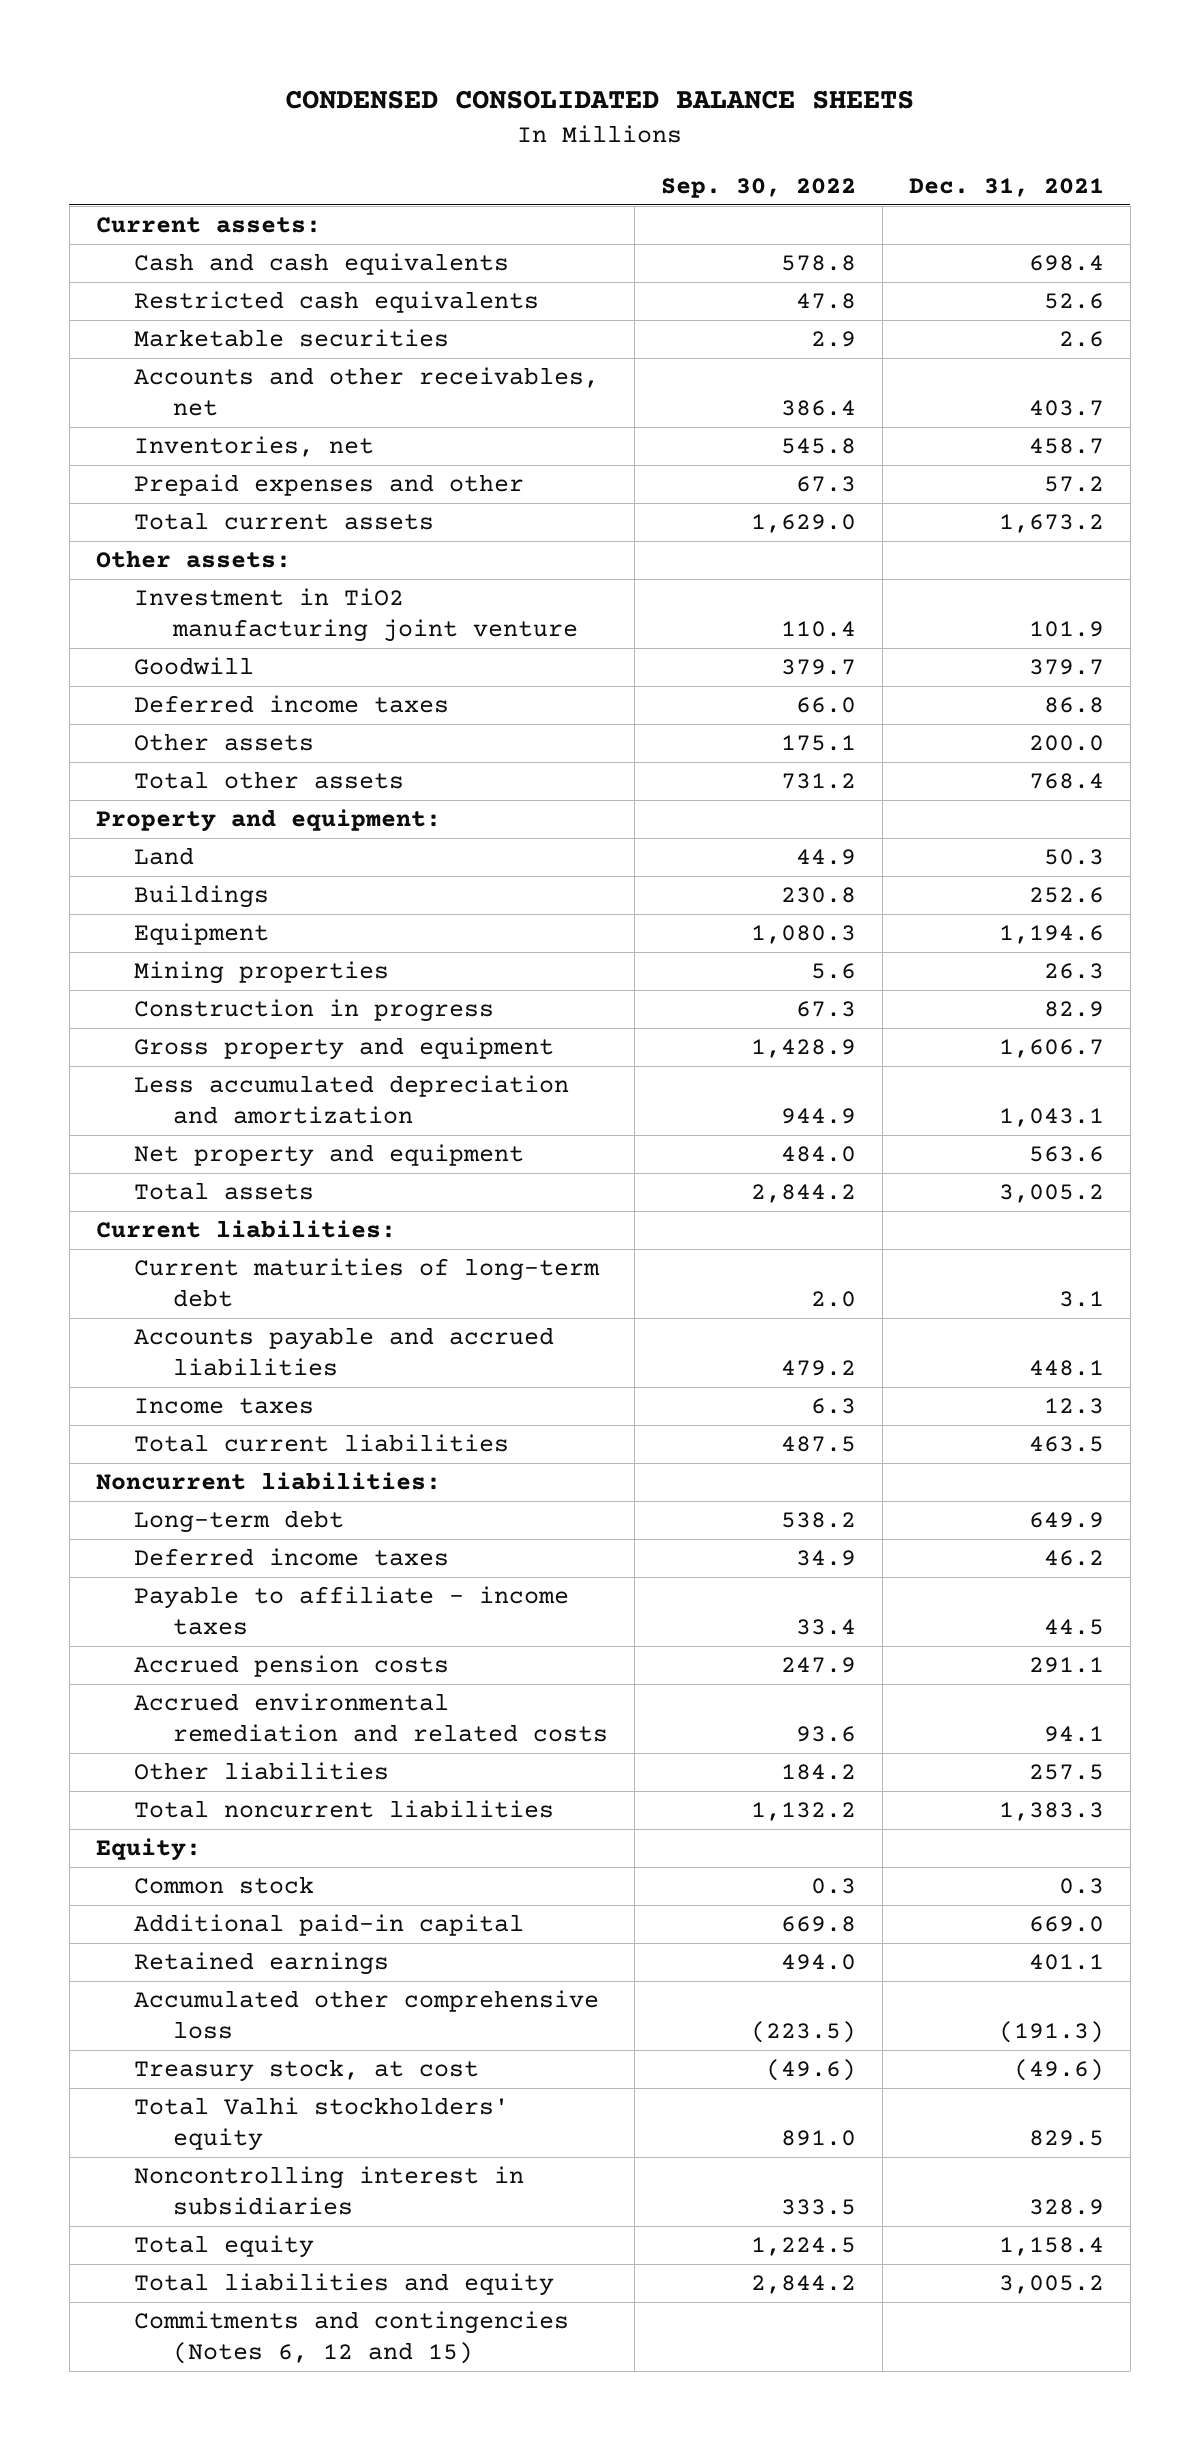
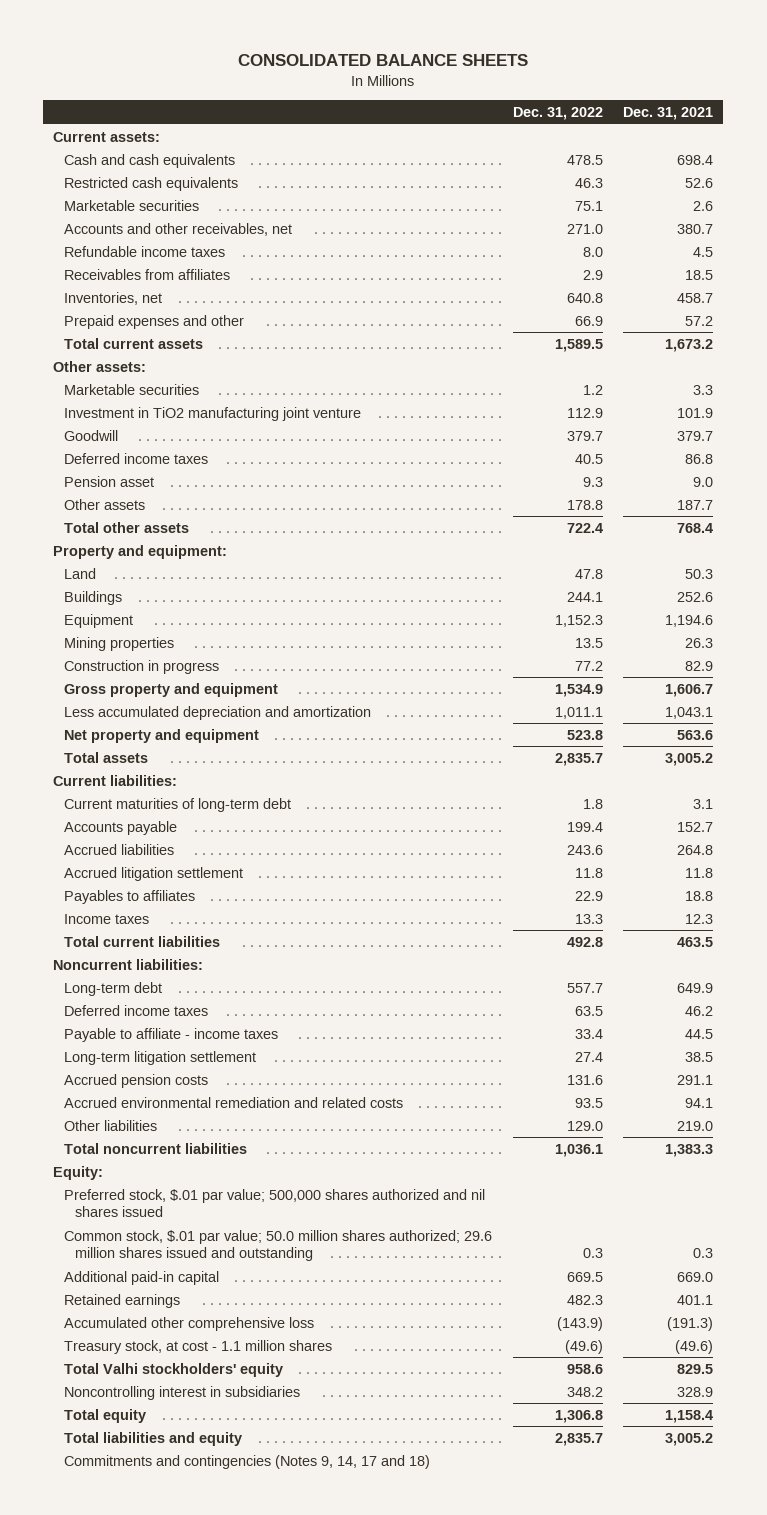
- CONDENSED CONSOLIDATED BALANCE SHEETS
+ CONSOLIDATED BALANCE SHEETS
- | Sep. 30, 2022 | Dec. 31, 2021
+ | Dec. 31, 2022 | Dec. 31, 2021
- Accounts and other receivables, net | 386.4 | 403.7
+ Accounts and other receivables, net | 271.0 | 380.7
+ Refundable income taxes | 8.0 | 4.5
+ Receivables from affiliates | 2.9 | 18.5
+ Marketable securities | 1.2 | 3.3
- Other assets | 175.1 | 200.0
+ Pension asset | 9.3 | 9.0
+ Other assets | 178.8 | 187.7
- Accounts payable and accrued liabilities | 479.2 | 448.1
+ Accounts payable | 199.4 | 152.7
+ Accrued liabilities | 243.6 | 264.8
+ Accrued litigation settlement | 11.8 | 11.8
+ Payables to affiliates | 22.9 | 18.8
+ Long-term litigation settlement | 27.4 | 38.5
- Other liabilities | 184.2 | 257.5
+ Other liabilities | 129.0 | 219.0
- Common stock | 0.3 | 0.3
+ Preferred stock, $.01 par value; 500,000 shares authorized and nil shares issued
+ Common stock, $.01 par value; 50.0 million shares authorized; 29.6 million shares issued and outstanding | 0.3 | 0.3
- Treasury stock, at cost | (49.6) | (49.6)
+ Treasury stock, at cost - 1.1 million shares | (49.6) | (49.6)
- Commitments and contingencies (Notes 6, 12 and 15)
+ Commitments and contingencies (Notes 9, 14, 17 and 18)

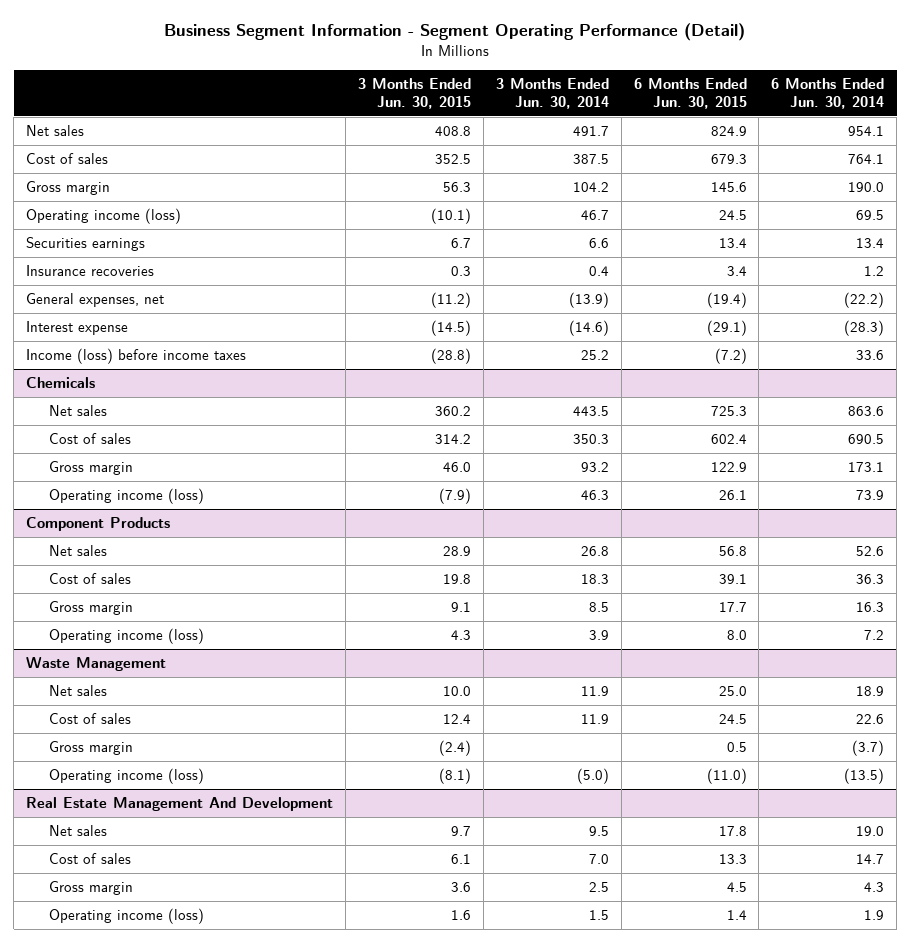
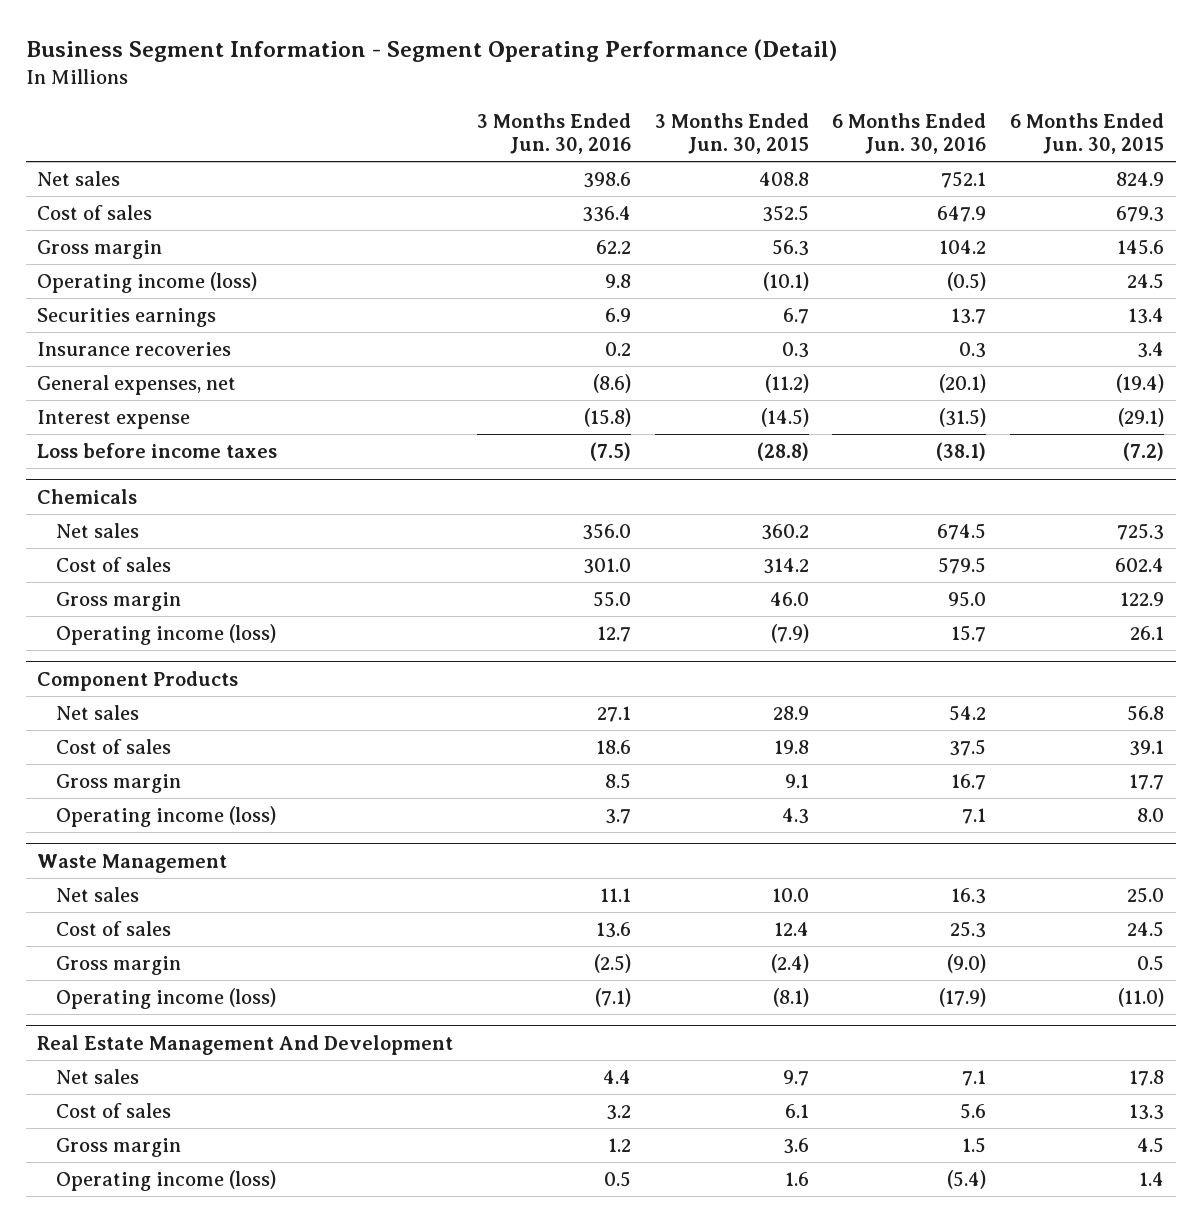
- | 3 Months Ended Jun. 30, 2015 | 3 Months Ended Jun. 30, 2014 | 6 Months Ended Jun. 30, 2015 | 6 Months Ended Jun. 30, 2014
+ | 3 Months Ended Jun. 30, 2016 | 3 Months Ended Jun. 30, 2015 | 6 Months Ended Jun. 30, 2016 | 6 Months Ended Jun. 30, 2015
- Income (loss) before income taxes | (28.8) | 25.2 | (7.2) | 33.6
+ Loss before income taxes | (7.5) | (28.8) | (38.1) | (7.2)

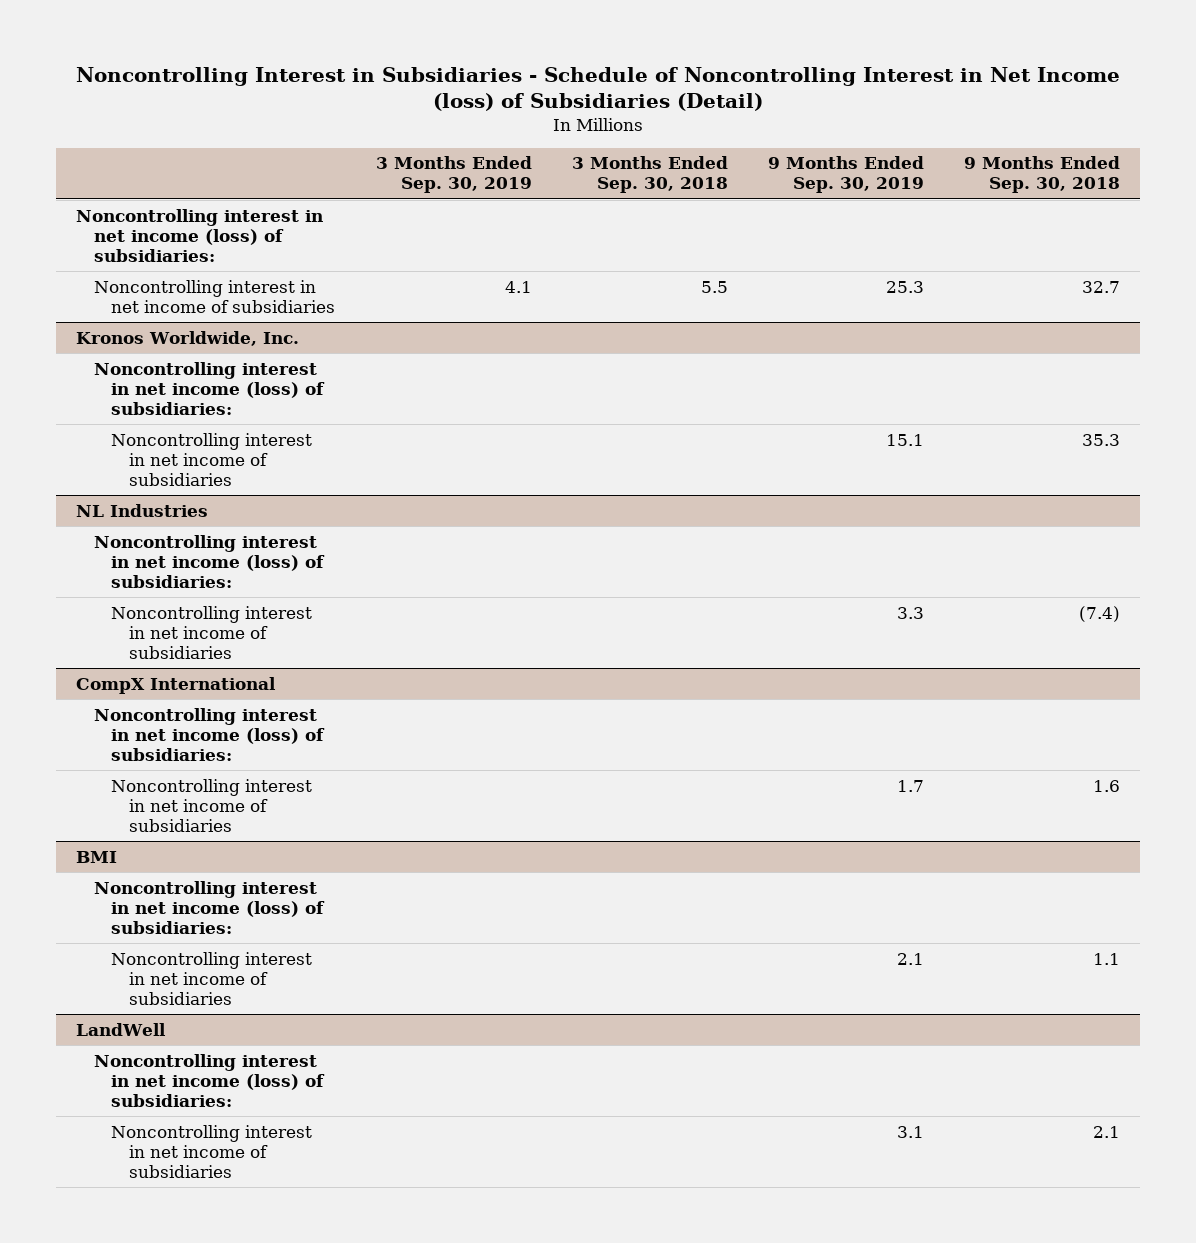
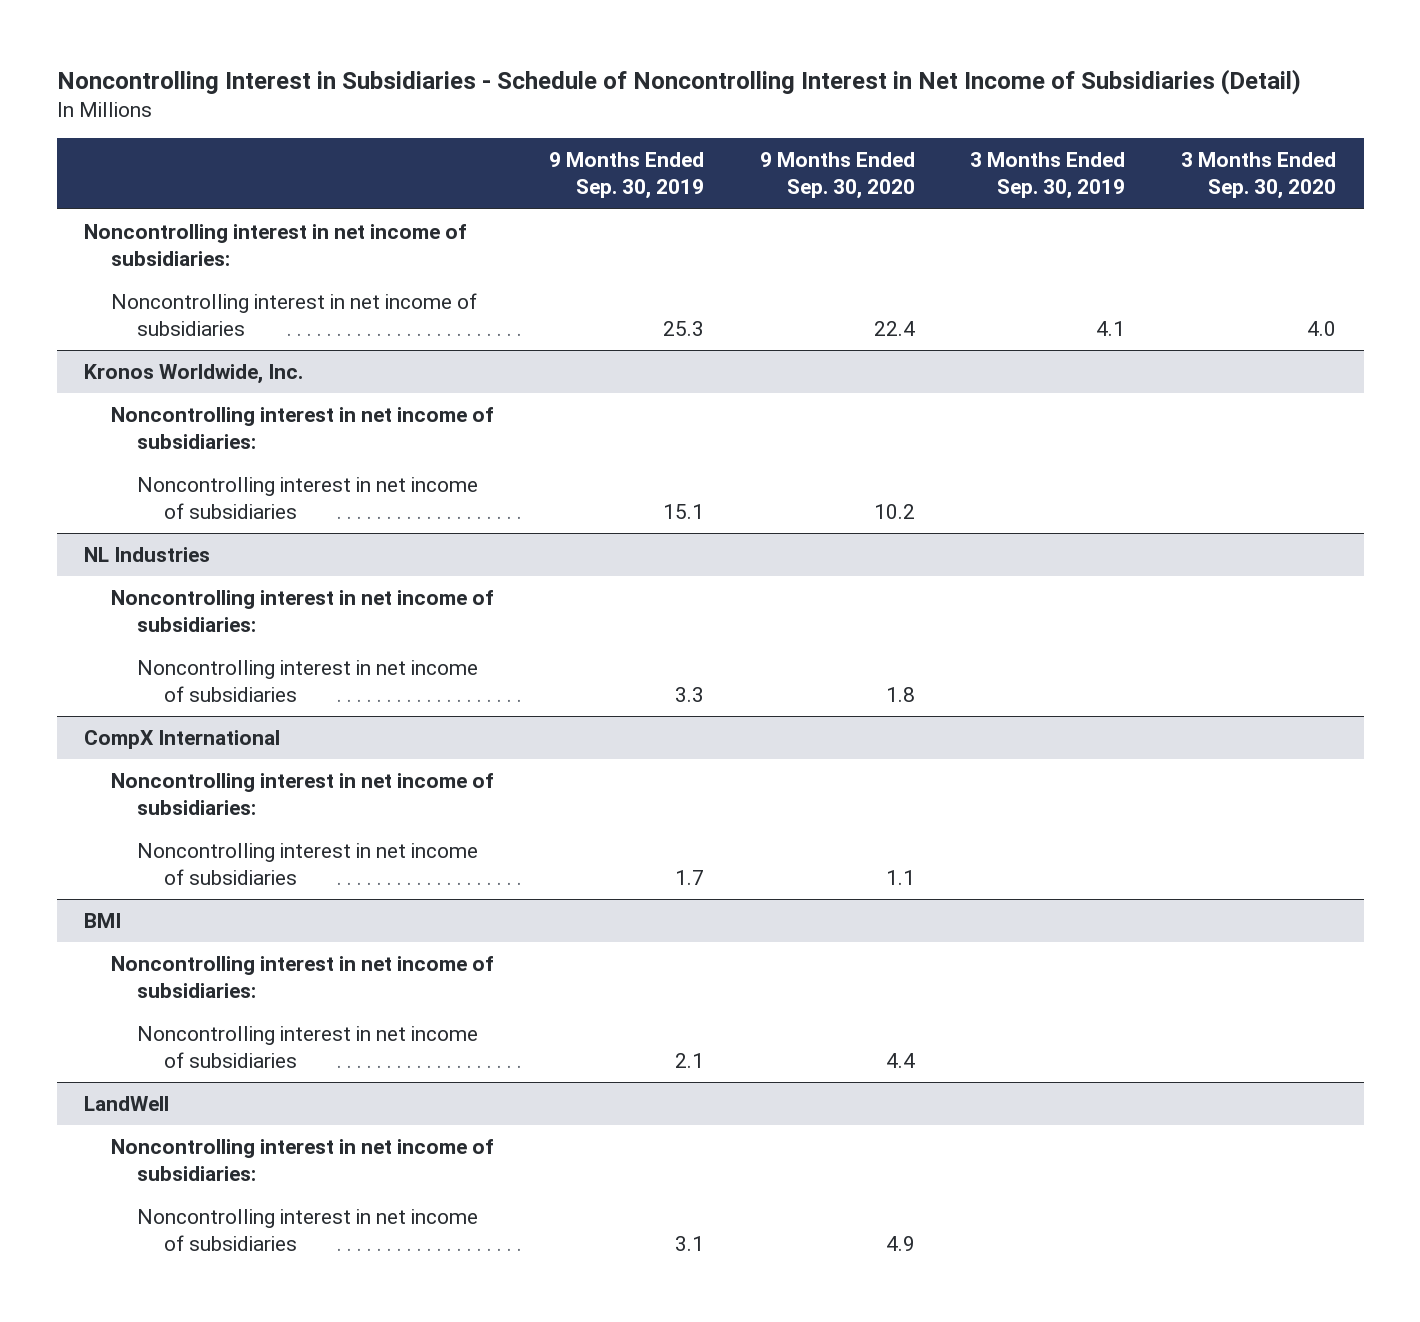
- Noncontrolling Interest in Subsidiaries - Schedule of Noncontrolling Interest in Net Income (loss) of Subsidiaries (Detail)
+ Noncontrolling Interest in Subsidiaries - Schedule of Noncontrolling Interest in Net Income of Subsidiaries (Detail)
- | 3 Months Ended Sep. 30, 2019 | 3 Months Ended Sep. 30, 2018 | 9 Months Ended Sep. 30, 2019 | 9 Months Ended Sep. 30, 2018
+ | 9 Months Ended Sep. 30, 2019 | 9 Months Ended Sep. 30, 2020 | 3 Months Ended Sep. 30, 2019 | 3 Months Ended Sep. 30, 2020
- Noncontrolling interest in net income (loss) of subsidiaries:
+ Noncontrolling interest in net income of subsidiaries:
@ Kronos Worldwide, Inc.
- Noncontrolling interest in net income (loss) of subsidiaries:
+ Noncontrolling interest in net income of subsidiaries:
@ NL Industries
- Noncontrolling interest in net income (loss) of subsidiaries:
+ Noncontrolling interest in net income of subsidiaries:
@ CompX International
- Noncontrolling interest in net income (loss) of subsidiaries:
+ Noncontrolling interest in net income of subsidiaries:
@ BMI
- Noncontrolling interest in net income (loss) of subsidiaries:
+ Noncontrolling interest in net income of subsidiaries:
@ LandWell
- Noncontrolling interest in net income (loss) of subsidiaries:
+ Noncontrolling interest in net income of subsidiaries:

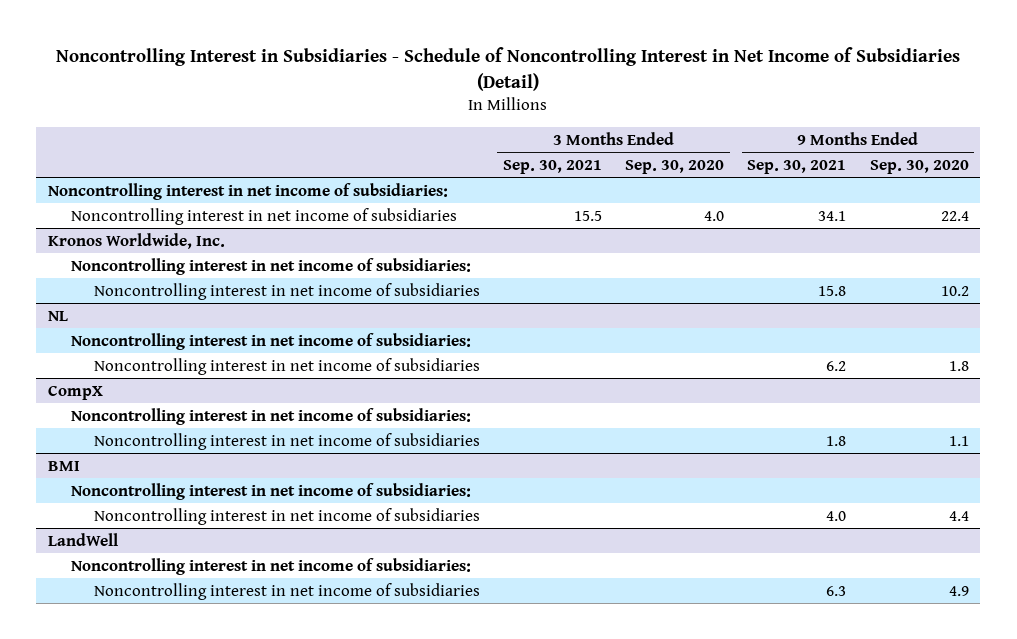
- | 9 Months Ended Sep. 30, 2019 | 9 Months Ended Sep. 30, 2020 | 3 Months Ended Sep. 30, 2019 | 3 Months Ended Sep. 30, 2020
+ | 3 Months Ended Sep. 30, 2021 | 3 Months Ended Sep. 30, 2020 | 9 Months Ended Sep. 30, 2021 | 9 Months Ended Sep. 30, 2020
- NL Industries
+ NL
- CompX International
+ CompX

